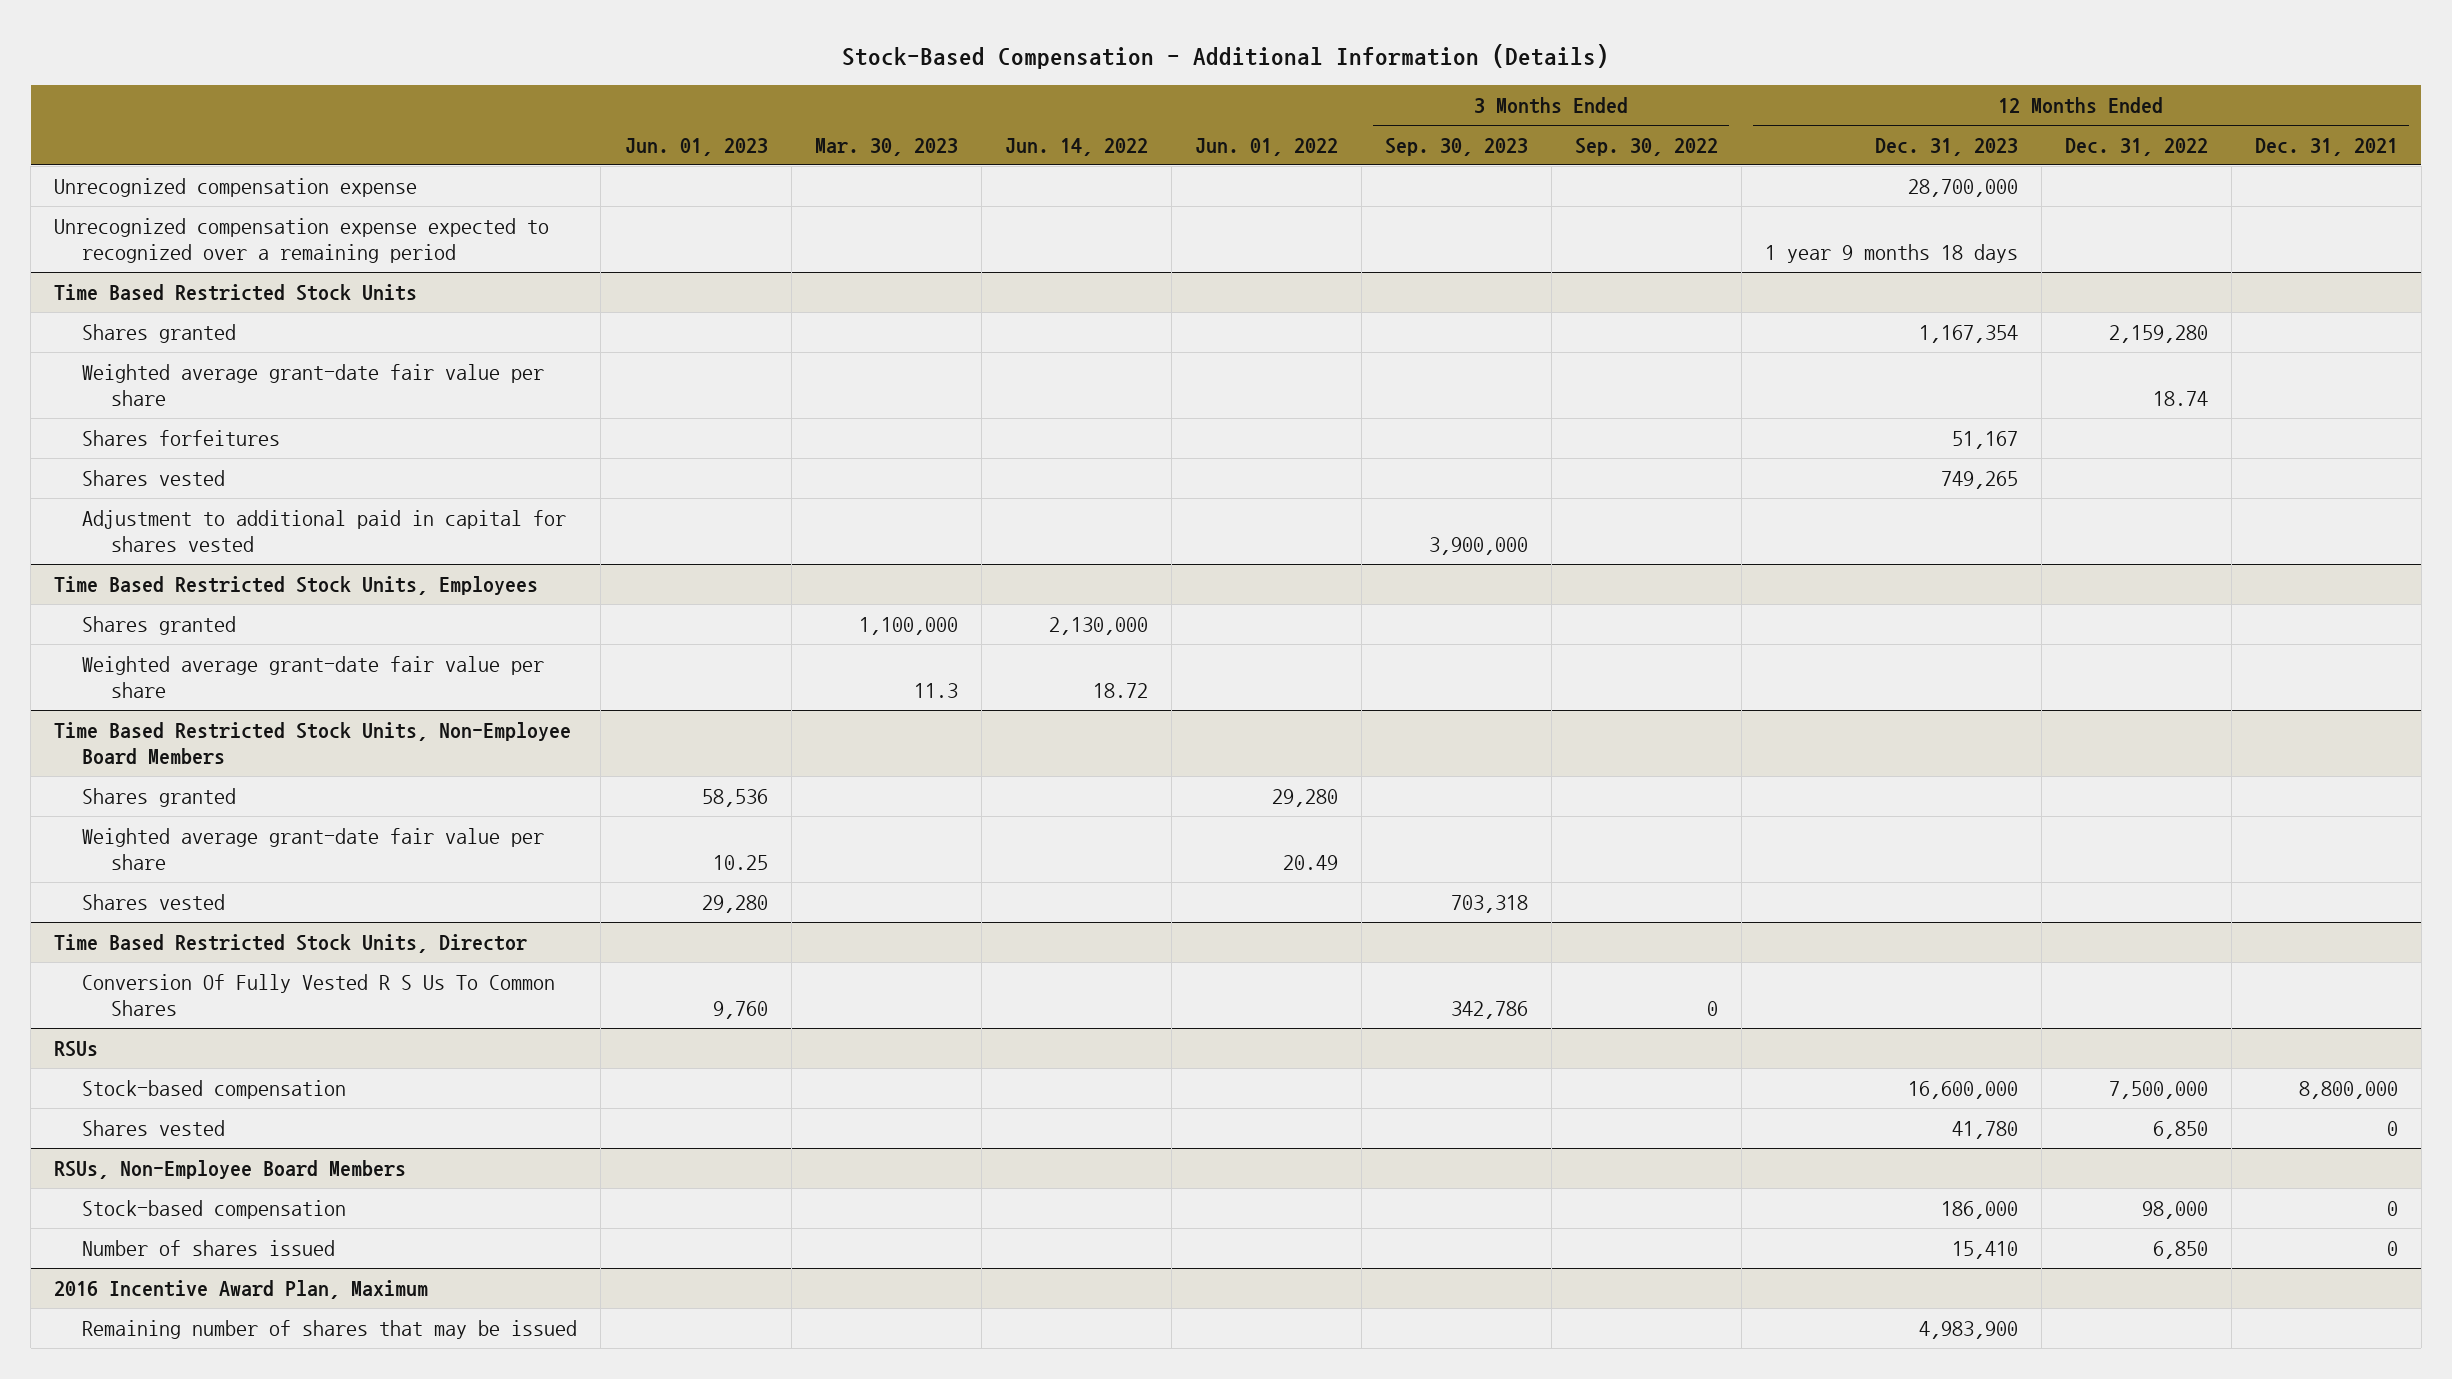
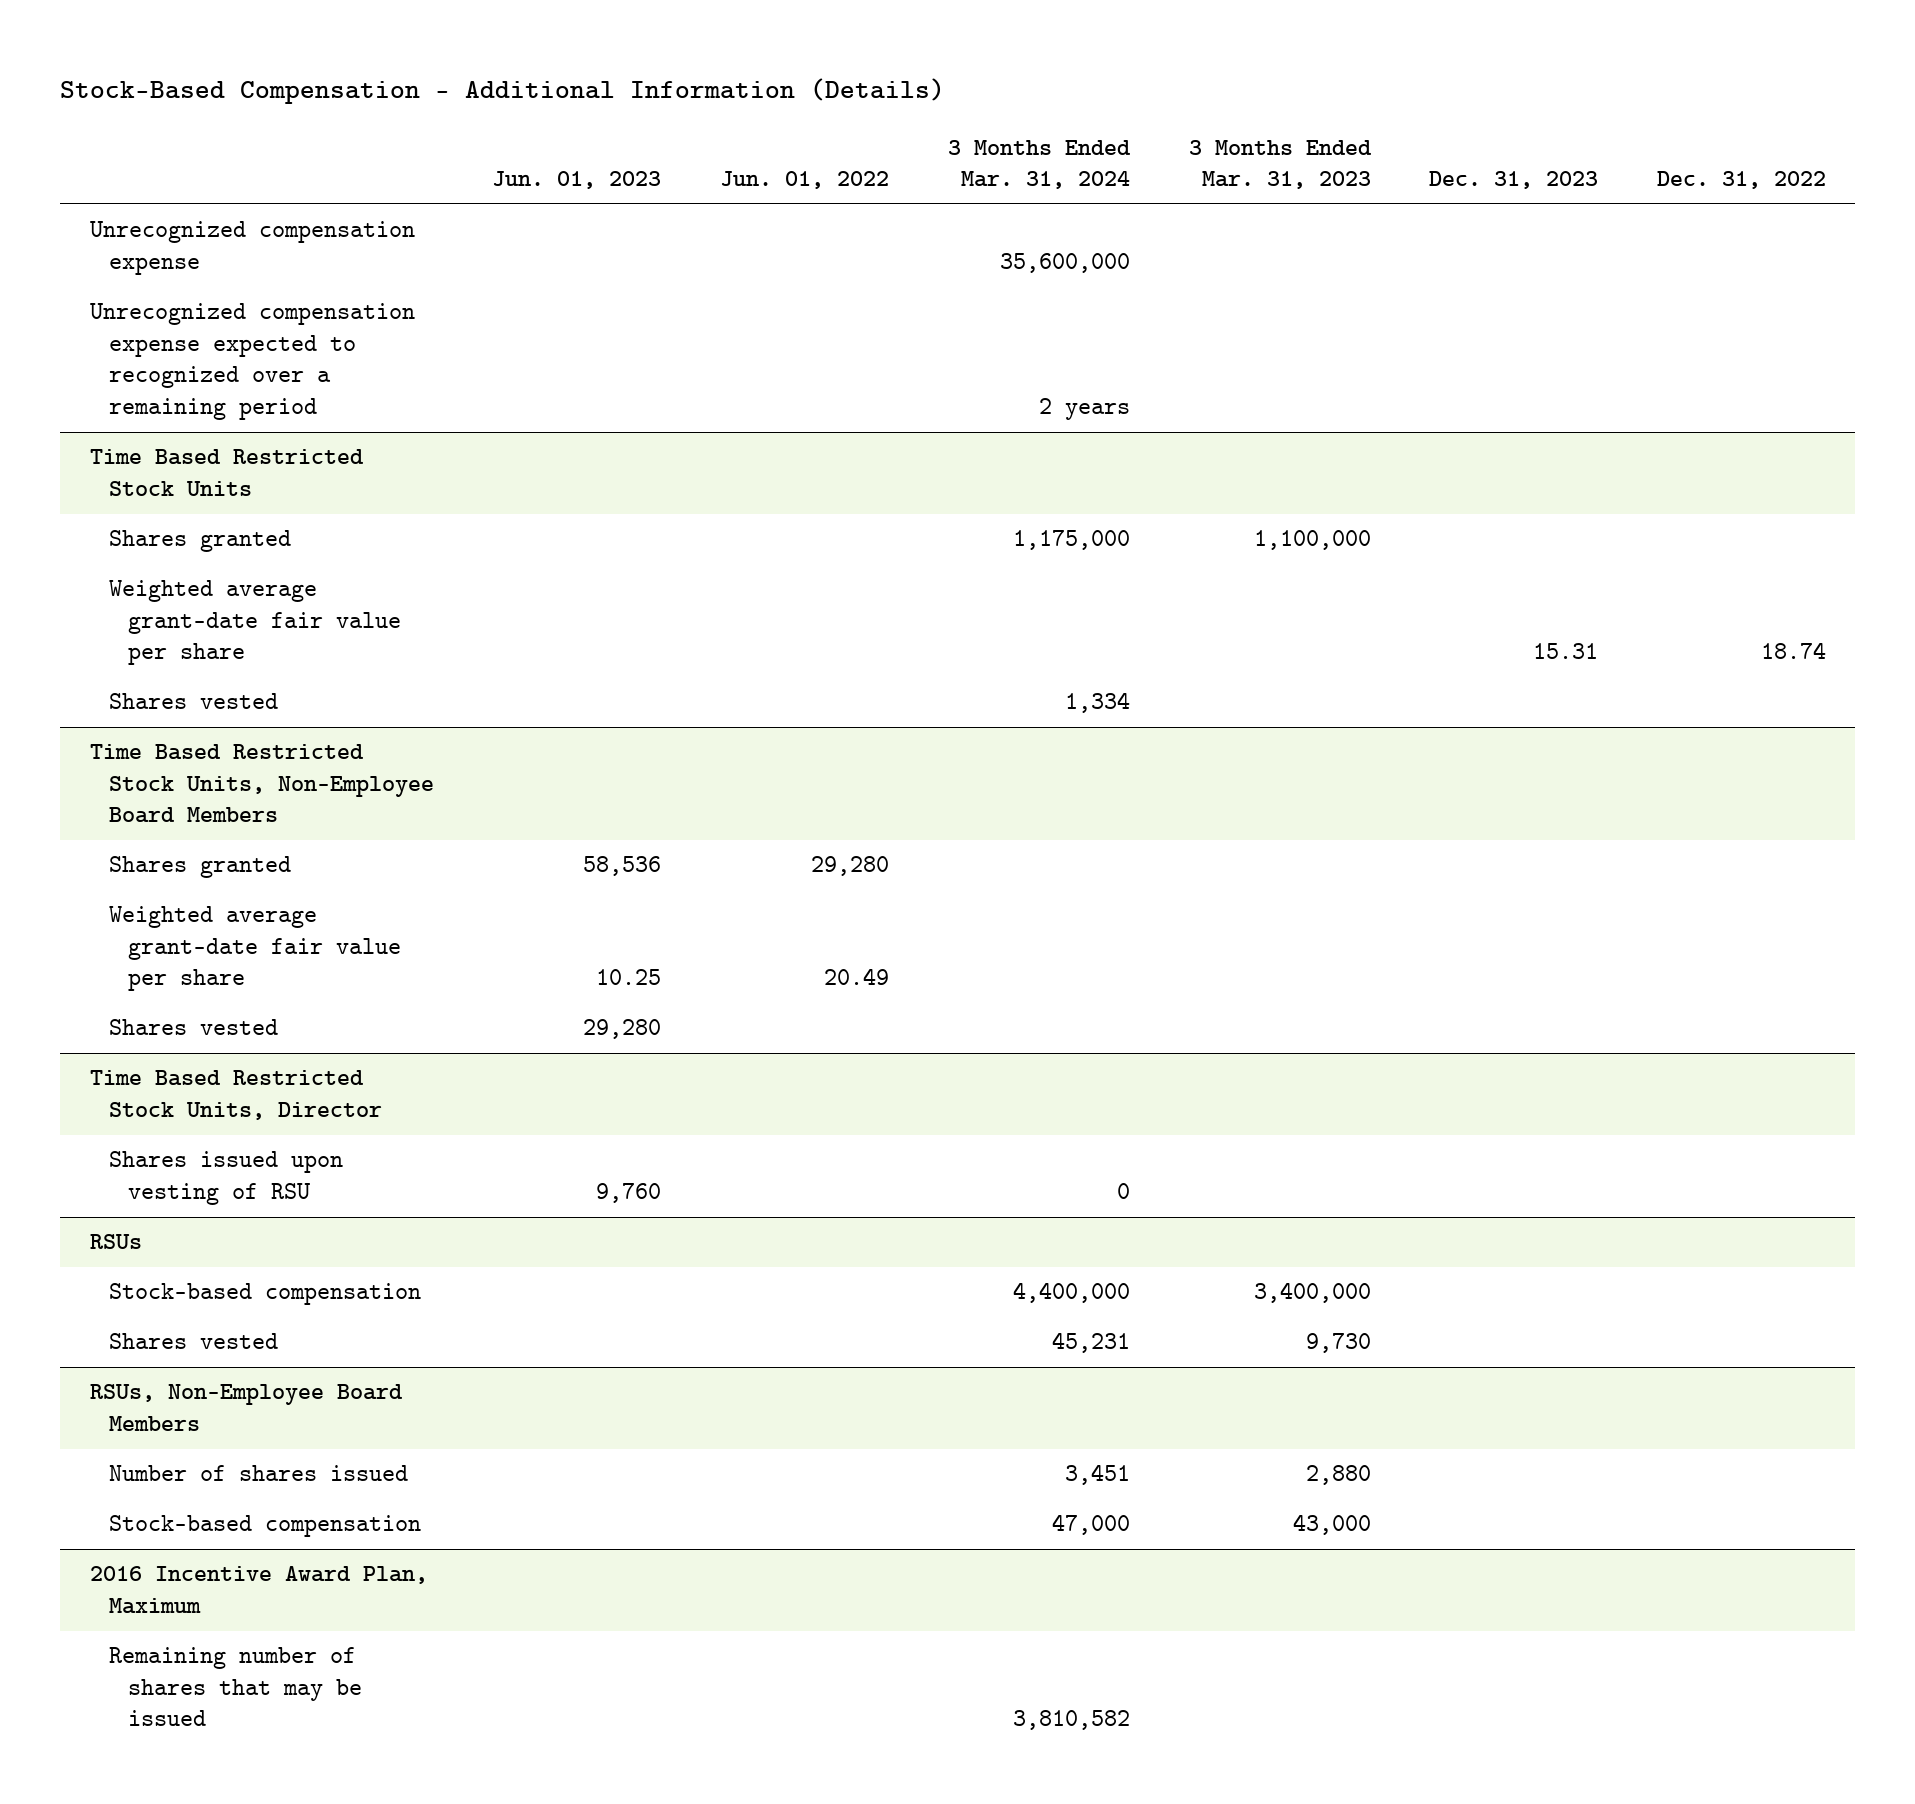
- | Jun. 01, 2023 | Mar. 30, 2023 | Jun. 14, 2022 | Jun. 01, 2022 | 3 Months Ended Sep. 30, 2023 | 3 Months Ended Sep. 30, 2022 | 12 Months Ended Dec. 31, 2023 | 12 Months Ended Dec. 31, 2022 | 12 Months Ended Dec. 31, 2021
+ | Jun. 01, 2023 | Jun. 01, 2022 | 3 Months Ended Mar. 31, 2024 | 3 Months Ended Mar. 31, 2023 | Dec. 31, 2023 | Dec. 31, 2022
@ Time Based Restricted Stock Units
- Shares forfeitures | | | | | | | 51,167 | |
- Adjustment to additional paid in capital for shares vested | | | | | 3,900,000 | | | |
- Time Based Restricted Stock Units, Employees
- Shares granted | | 1,100,000 | 2,130,000 | | | | | |
- Weighted average grant-date fair value per share | | 11.3 | 18.72 | | | | | |
@ Time Based Restricted Stock Units, Director
- Conversion Of Fully Vested R S Us To Common Shares | 9,760 | | | | 342,786 | 0 | | |
+ Shares issued upon vesting of RSU | 9,760 | | 0 | | |
@ RSUs, Non-Employee Board Members
moved down: Stock-based compensation | | | 47,000 | 43,000 | |

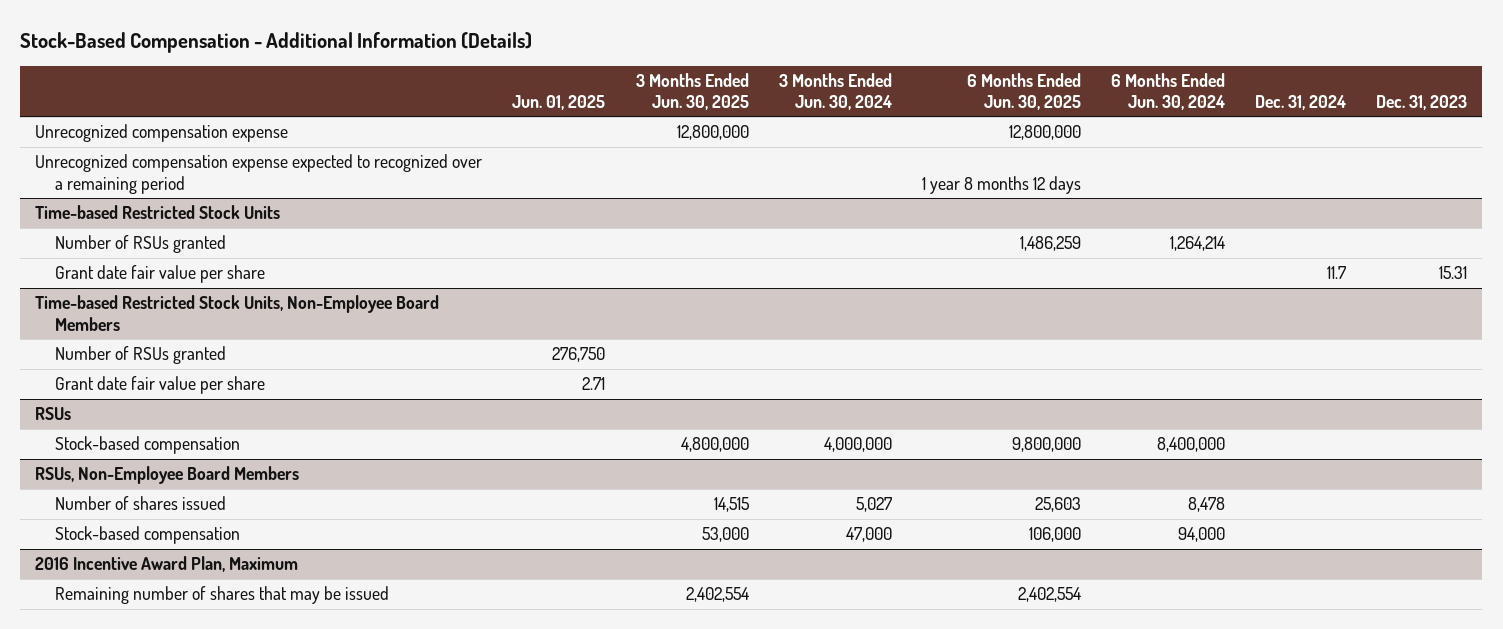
- | Jun. 01, 2023 | Jun. 01, 2022 | 3 Months Ended Mar. 31, 2024 | 3 Months Ended Mar. 31, 2023 | Dec. 31, 2023 | Dec. 31, 2022
+ | Jun. 01, 2025 | 3 Months Ended Jun. 30, 2025 | 3 Months Ended Jun. 30, 2024 | 6 Months Ended Jun. 30, 2025 | 6 Months Ended Jun. 30, 2024 | Dec. 31, 2024 | Dec. 31, 2023
- Time Based Restricted Stock Units
- Shares granted | | | 1,175,000 | 1,100,000 | |
- Weighted average grant-date fair value per share | | | | | 15.31 | 18.74
- Shares vested | | | 1,334 | | |
- Time Based Restricted Stock Units, Non-Employee Board Members
- Shares granted | 58,536 | 29,280 | | | |
- Weighted average grant-date fair value per share | 10.25 | 20.49 | | | |
- Shares vested | 29,280 | | | | |
- Time Based Restricted Stock Units, Director
- Shares issued upon vesting of RSU | 9,760 | | 0 | | |
+ Time-based Restricted Stock Units
+ Number of RSUs granted | | | | 1,486,259 | 1,264,214 | |
+ Grant date fair value per share | | | | | | 11.7 | 15.31
+ Time-based Restricted Stock Units, Non-Employee Board Members
+ Number of RSUs granted | 276,750 | | | | | |
+ Grant date fair value per share | 2.71 | | | | | |
@ RSUs
- Shares vested | | | 45,231 | 9,730 | |

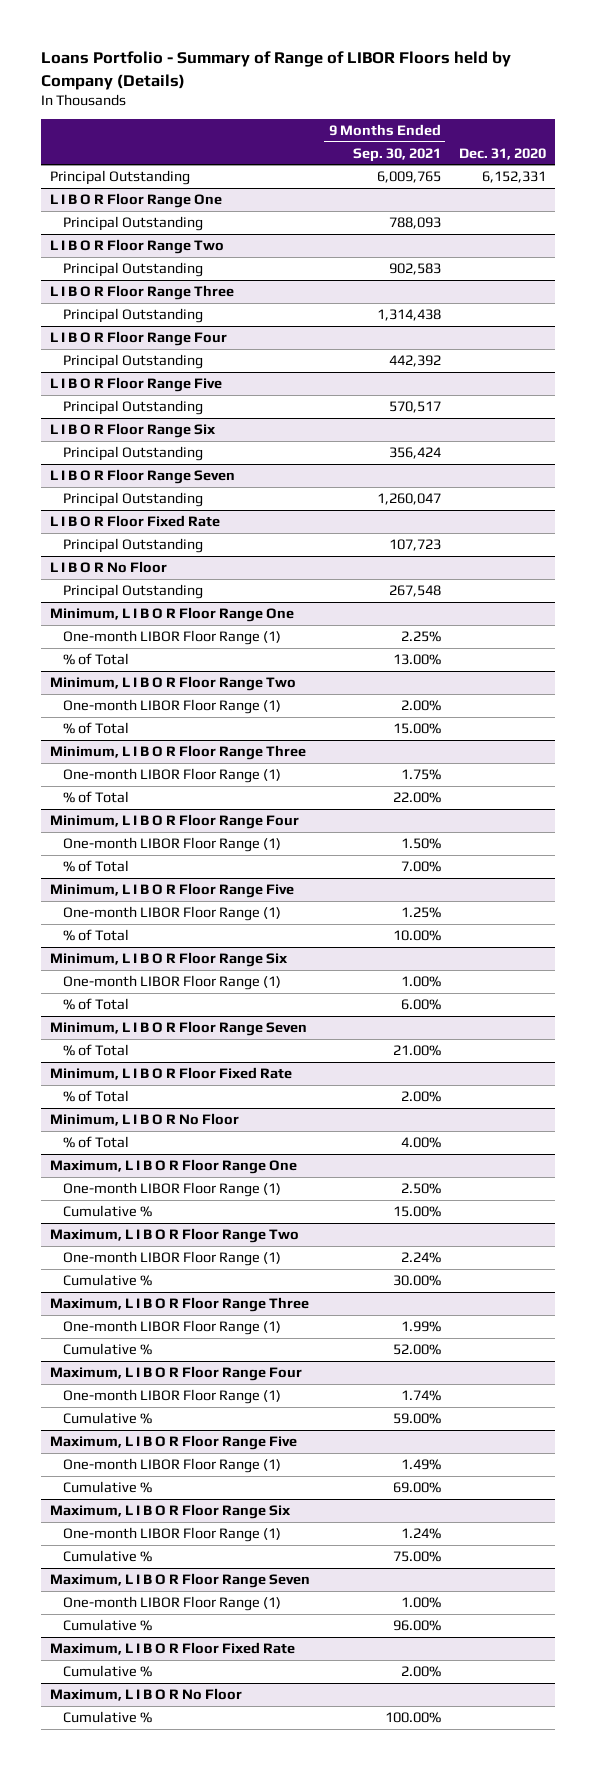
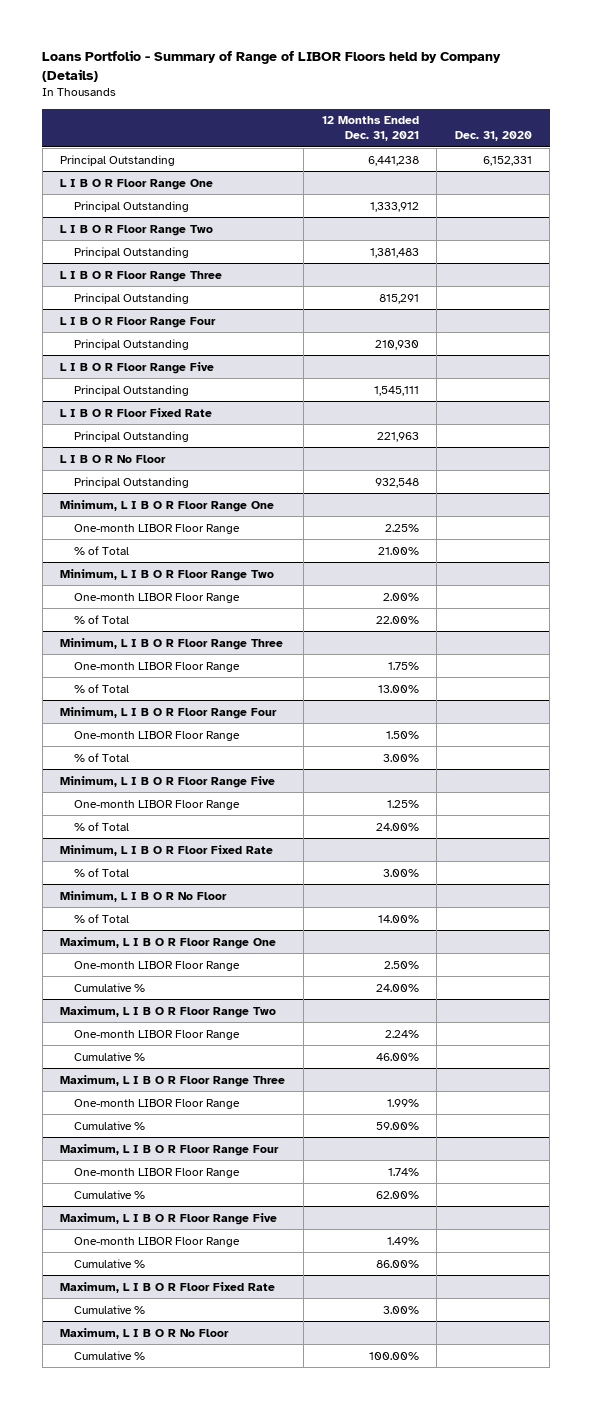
- | 9 Months Ended Sep. 30, 2021 | Dec. 31, 2020
+ | 12 Months Ended Dec. 31, 2021 | Dec. 31, 2020
- L I B O R Floor Range Six
- Principal Outstanding | 356,424 |
- L I B O R Floor Range Seven
- Principal Outstanding | 1,260,047 |
@ Minimum, L I B O R Floor Range One
- One-month LIBOR Floor Range (1) | 2.25% |
+ One-month LIBOR Floor Range | 2.25% |
@ Minimum, L I B O R Floor Range Two
- One-month LIBOR Floor Range (1) | 2.00% |
+ One-month LIBOR Floor Range | 2.00% |
@ Minimum, L I B O R Floor Range Three
- One-month LIBOR Floor Range (1) | 1.75% |
+ One-month LIBOR Floor Range | 1.75% |
@ Minimum, L I B O R Floor Range Four
- One-month LIBOR Floor Range (1) | 1.50% |
+ One-month LIBOR Floor Range | 1.50% |
@ Minimum, L I B O R Floor Range Five
- One-month LIBOR Floor Range (1) | 1.25% |
+ One-month LIBOR Floor Range | 1.25% |
- Minimum, L I B O R Floor Range Six
- One-month LIBOR Floor Range (1) | 1.00% |
- % of Total | 6.00% |
- Minimum, L I B O R Floor Range Seven
- % of Total | 21.00% |
@ Maximum, L I B O R Floor Range One
- One-month LIBOR Floor Range (1) | 2.50% |
+ One-month LIBOR Floor Range | 2.50% |
@ Maximum, L I B O R Floor Range Two
- One-month LIBOR Floor Range (1) | 2.24% |
+ One-month LIBOR Floor Range | 2.24% |
@ Maximum, L I B O R Floor Range Three
- One-month LIBOR Floor Range (1) | 1.99% |
+ One-month LIBOR Floor Range | 1.99% |
@ Maximum, L I B O R Floor Range Four
- One-month LIBOR Floor Range (1) | 1.74% |
+ One-month LIBOR Floor Range | 1.74% |
@ Maximum, L I B O R Floor Range Five
- One-month LIBOR Floor Range (1) | 1.49% |
+ One-month LIBOR Floor Range | 1.49% |
- Maximum, L I B O R Floor Range Six
- One-month LIBOR Floor Range (1) | 1.24% |
- Cumulative % | 75.00% |
- Maximum, L I B O R Floor Range Seven
- One-month LIBOR Floor Range (1) | 1.00% |
- Cumulative % | 96.00% |

